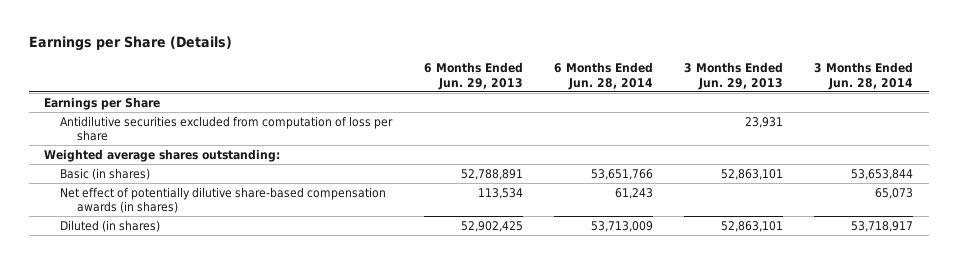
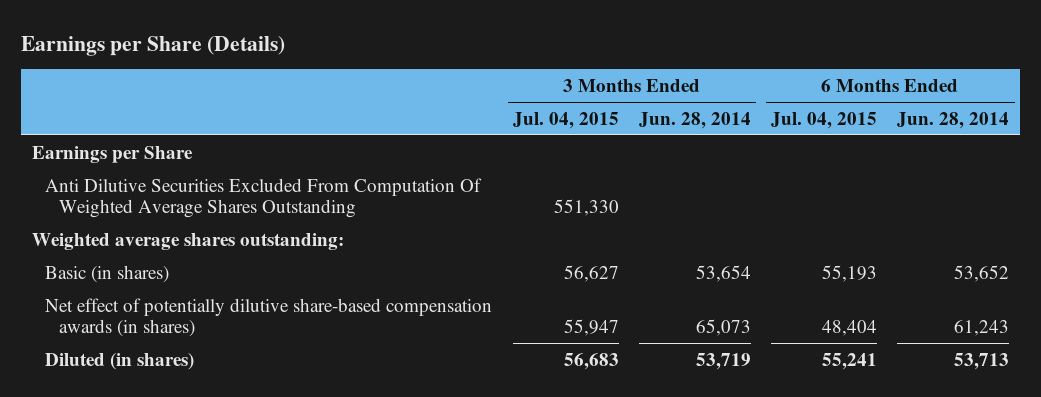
- | 6 Months Ended Jun. 29, 2013 | 6 Months Ended Jun. 28, 2014 | 3 Months Ended Jun. 29, 2013 | 3 Months Ended Jun. 28, 2014
+ | 3 Months Ended Jul. 04, 2015 | 3 Months Ended Jun. 28, 2014 | 6 Months Ended Jul. 04, 2015 | 6 Months Ended Jun. 28, 2014
- Antidilutive securities excluded from computation of loss per share | | | 23,931 |
+ Anti Dilutive Securities Excluded From Computation Of Weighted Average Shares Outstanding | 551,330 | | |
- Basic (in shares) | 52,788,891 | 53,651,766 | 52,863,101 | 53,653,844
+ Basic (in shares) | 56,627 | 53,654 | 55,193 | 53,652
- Diluted (in shares) | 52,902,425 | 53,713,009 | 52,863,101 | 53,718,917
+ Diluted (in shares) | 56,683 | 53,719 | 55,241 | 53,713

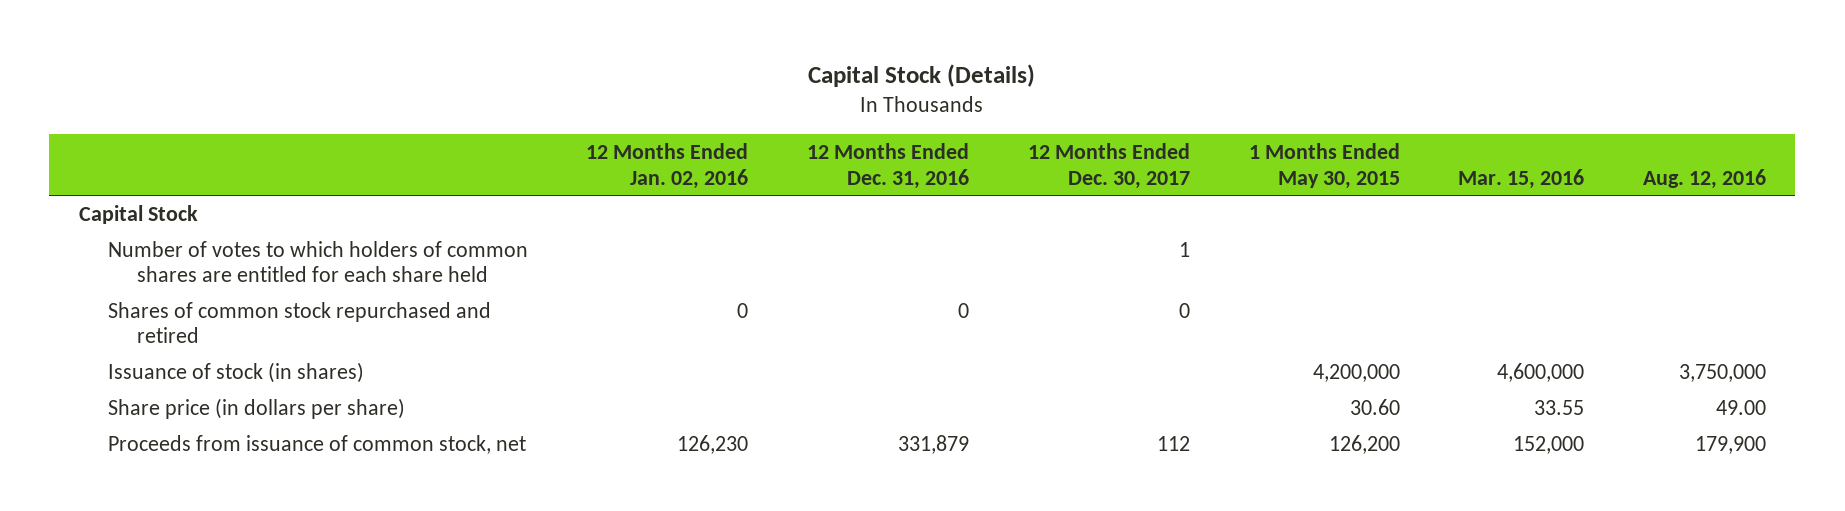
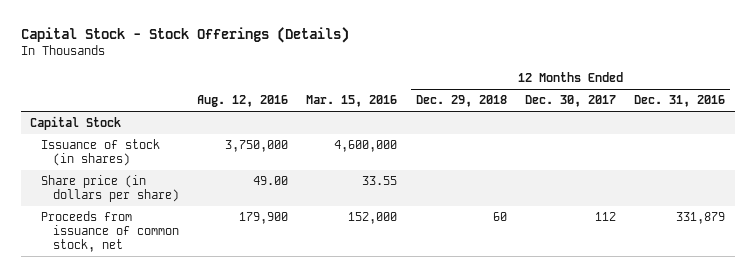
- Capital Stock (Details)
+ Capital Stock - Stock Offerings (Details)
- | 12 Months Ended Jan. 02, 2016 | 12 Months Ended Dec. 31, 2016 | 12 Months Ended Dec. 30, 2017 | 1 Months Ended May 30, 2015 | Mar. 15, 2016 | Aug. 12, 2016
+ | Aug. 12, 2016 | Mar. 15, 2016 | 12 Months Ended Dec. 29, 2018 | 12 Months Ended Dec. 30, 2017 | 12 Months Ended Dec. 31, 2016
- Number of votes to which holders of common shares are entitled for each share held | | | 1 | | |
- Shares of common stock repurchased and retired | 0 | 0 | 0 | | |

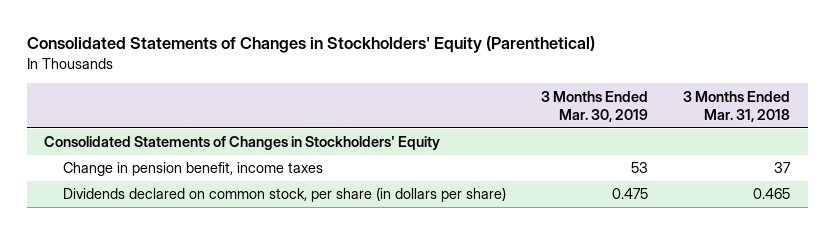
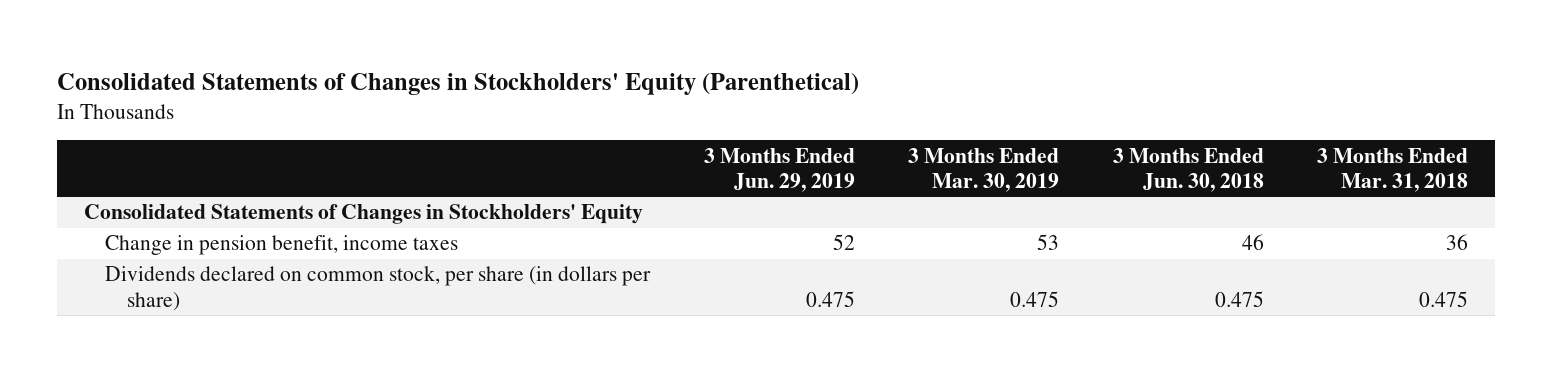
- | 3 Months Ended Mar. 30, 2019 | 3 Months Ended Mar. 31, 2018
+ | 3 Months Ended Jun. 29, 2019 | 3 Months Ended Mar. 30, 2019 | 3 Months Ended Jun. 30, 2018 | 3 Months Ended Mar. 31, 2018
- Change in pension benefit, income taxes | 53 | 37
- Dividends declared on common stock, per share (in dollars per share) | 0.475 | 0.465
+ Change in pension benefit, income taxes | 52 | 53 | 46 | 36
+ Dividends declared on common stock, per share (in dollars per share) | 0.475 | 0.475 | 0.475 | 0.475

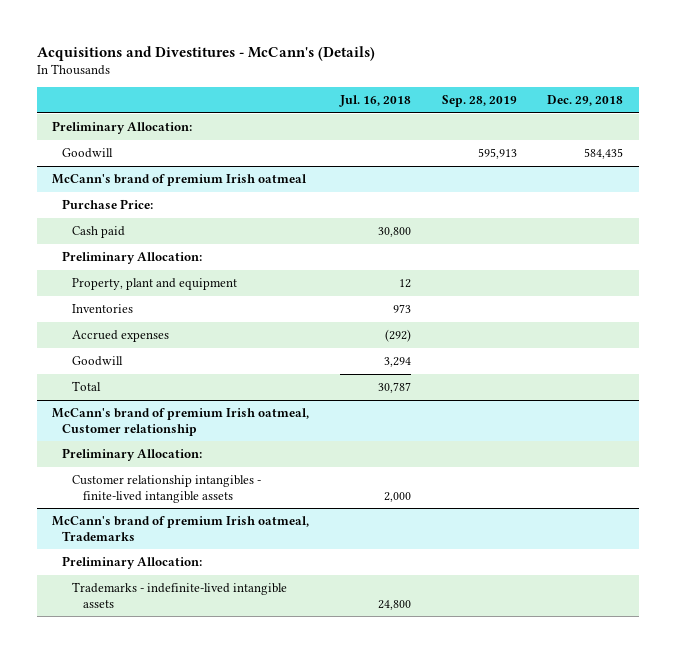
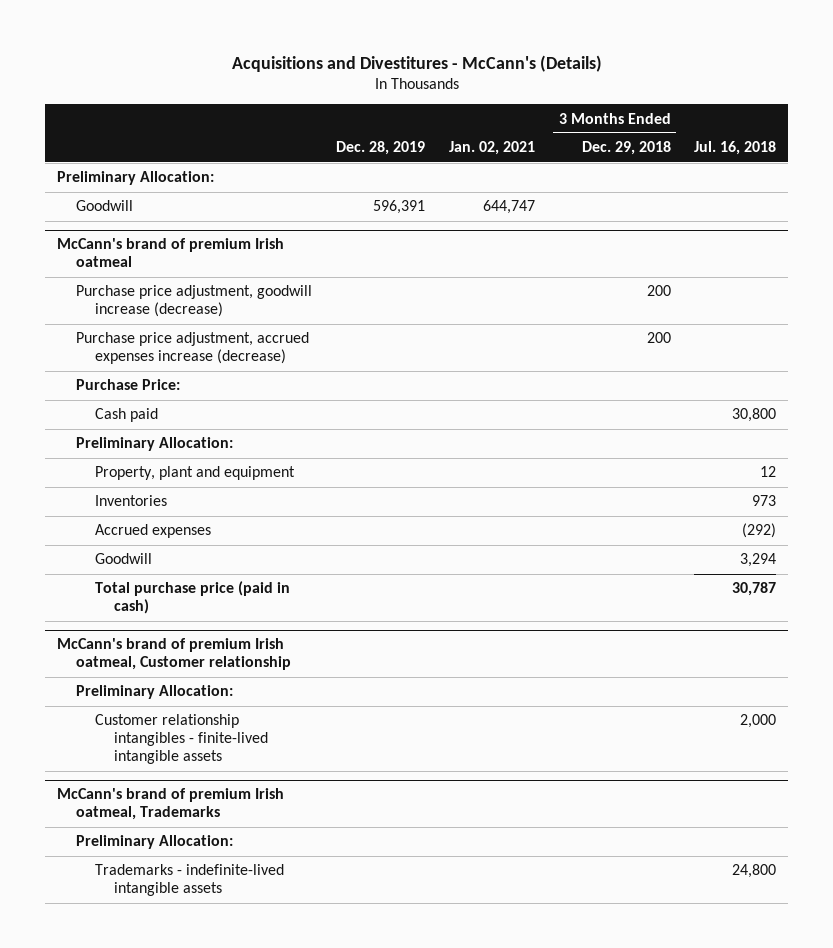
- | Jul. 16, 2018 | Sep. 28, 2019 | Dec. 29, 2018
+ | Dec. 28, 2019 | Jan. 02, 2021 | 3 Months Ended Dec. 29, 2018 | Jul. 16, 2018
@ McCann's brand of premium Irish oatmeal
+ Purchase price adjustment, goodwill increase (decrease) | | | 200 |
+ Purchase price adjustment, accrued expenses increase (decrease) | | | 200 |
- Total | 30,787 | |
+ Total purchase price (paid in cash) | | | | 30,787

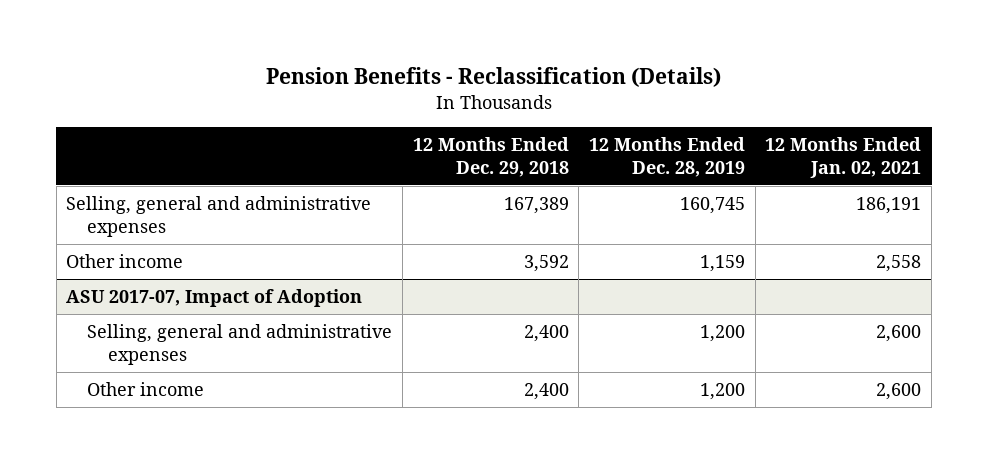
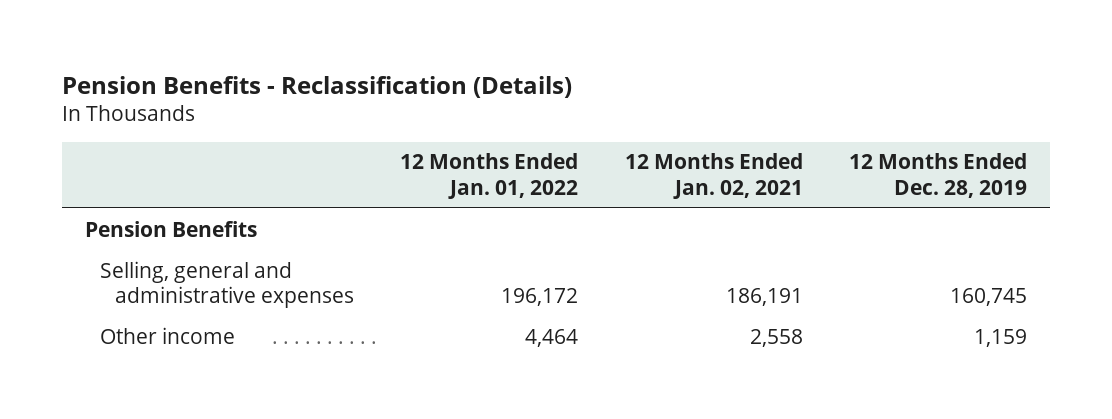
- | 12 Months Ended Dec. 29, 2018 | 12 Months Ended Dec. 28, 2019 | 12 Months Ended Jan. 02, 2021
+ | 12 Months Ended Jan. 01, 2022 | 12 Months Ended Jan. 02, 2021 | 12 Months Ended Dec. 28, 2019
+ Pension Benefits
- ASU 2017-07, Impact of Adoption
- Selling, general and administrative expenses | 2,400 | 1,200 | 2,600
- Other income | 2,400 | 1,200 | 2,600

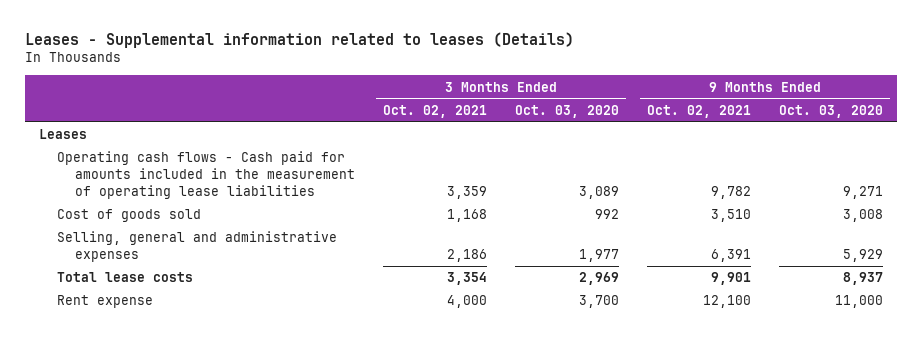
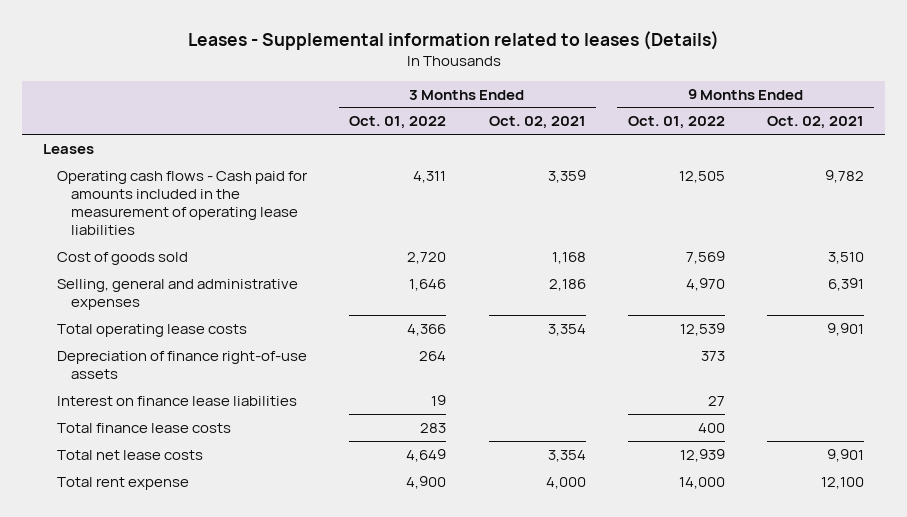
- | 3 Months Ended Oct. 02, 2021 | 3 Months Ended Oct. 03, 2020 | 9 Months Ended Oct. 02, 2021 | 9 Months Ended Oct. 03, 2020
+ | 3 Months Ended Oct. 01, 2022 | 3 Months Ended Oct. 02, 2021 | 9 Months Ended Oct. 01, 2022 | 9 Months Ended Oct. 02, 2021
- Total lease costs | 3,354 | 2,969 | 9,901 | 8,937
- Rent expense | 4,000 | 3,700 | 12,100 | 11,000
+ Total operating lease costs | 4,366 | 3,354 | 12,539 | 9,901
+ Depreciation of finance right-of-use assets | 264 | | 373 |
+ Interest on finance lease liabilities | 19 | | 27 |
+ Total finance lease costs | 283 | | 400 |
+ Total net lease costs | 4,649 | 3,354 | 12,939 | 9,901
+ Total rent expense | 4,900 | 4,000 | 14,000 | 12,100

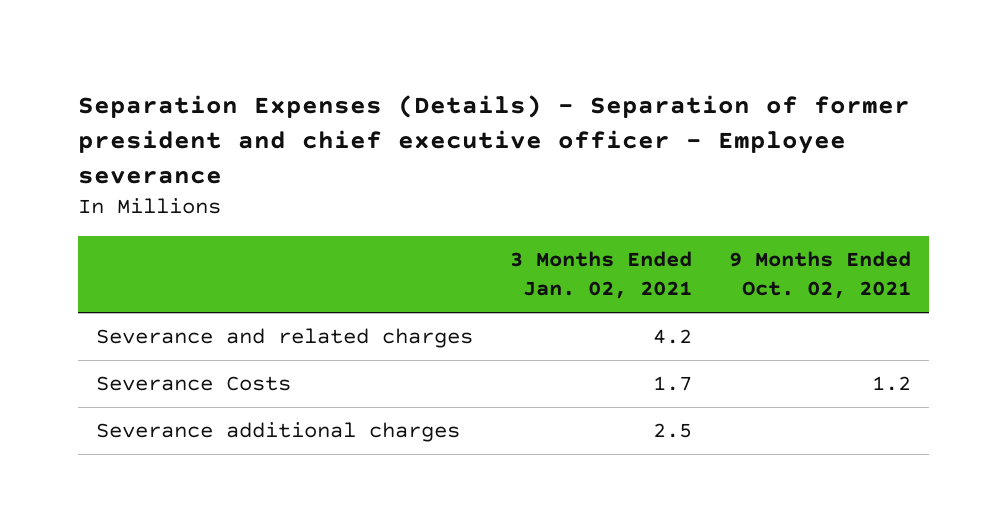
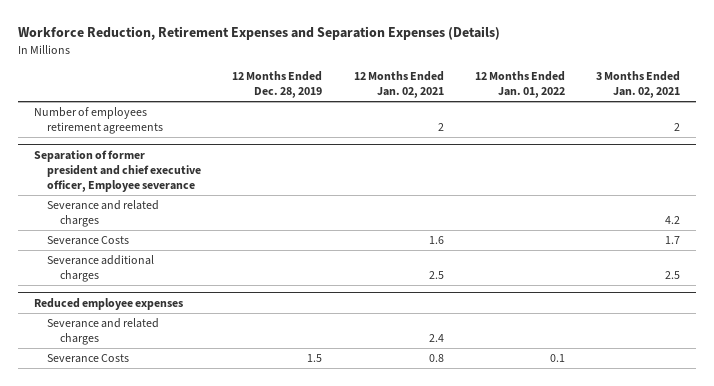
- Separation Expenses (Details) - Separation of former president and chief executive officer - Employee severance
+ Workforce Reduction, Retirement Expenses and Separation Expenses (Details)
- | 3 Months Ended Jan. 02, 2021 | 9 Months Ended Oct. 02, 2021
+ | 12 Months Ended Dec. 28, 2019 | 12 Months Ended Jan. 02, 2021 | 12 Months Ended Jan. 01, 2022 | 3 Months Ended Jan. 02, 2021
+ Number of employees retirement agreements | | 2 | | 2
+ Separation of former president and chief executive officer, Employee severance
+ Reduced employee expenses
+ Severance and related charges | | 2.4 | |
+ Severance Costs | 1.5 | 0.8 | 0.1 |

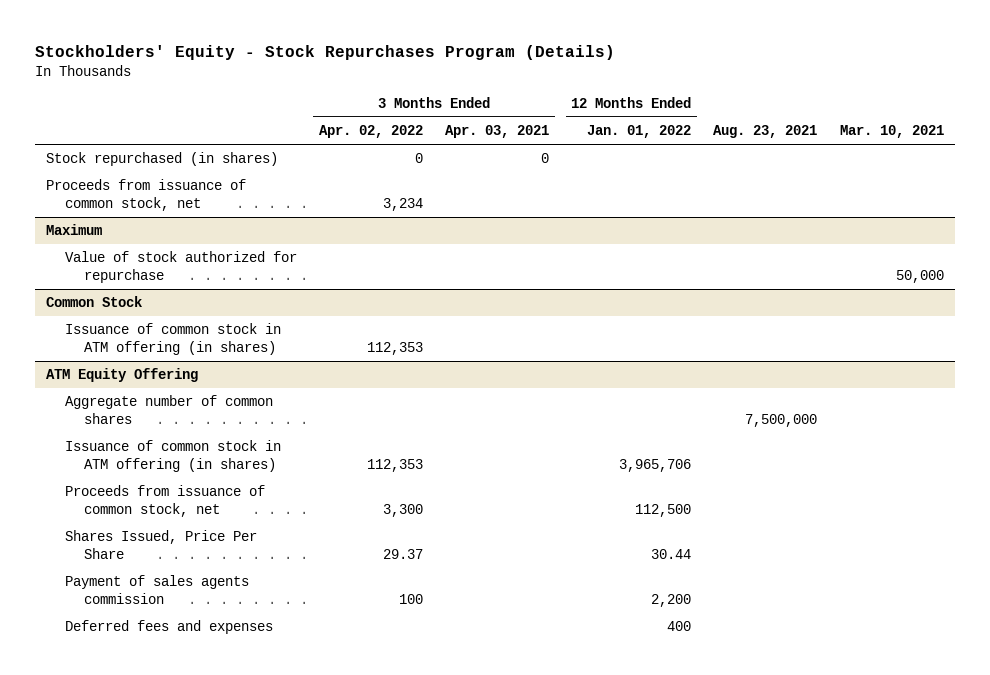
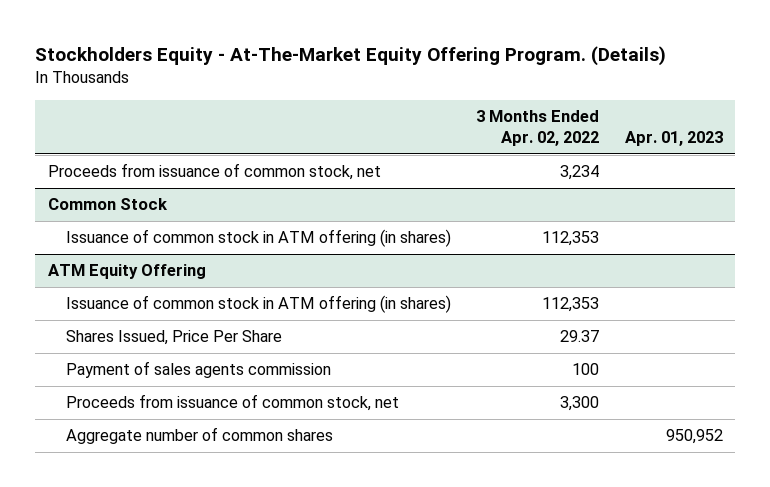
- Stockholders' Equity - Stock Repurchases Program (Details)
+ Stockholders Equity - At-The-Market Equity Offering Program. (Details)
- | 3 Months Ended Apr. 02, 2022 | 3 Months Ended Apr. 03, 2021 | 12 Months Ended Jan. 01, 2022 | Aug. 23, 2021 | Mar. 10, 2021
+ | 3 Months Ended Apr. 02, 2022 | Apr. 01, 2023
- Stock repurchased (in shares) | 0 | 0 | | |
- Maximum
- Value of stock authorized for repurchase | | | | | 50,000
@ ATM Equity Offering
- Deferred fees and expenses | | | 400 | |
moved down: Proceeds from issuance of common stock, net | 3,300 |
moved down: Aggregate number of common shares | | 950,952

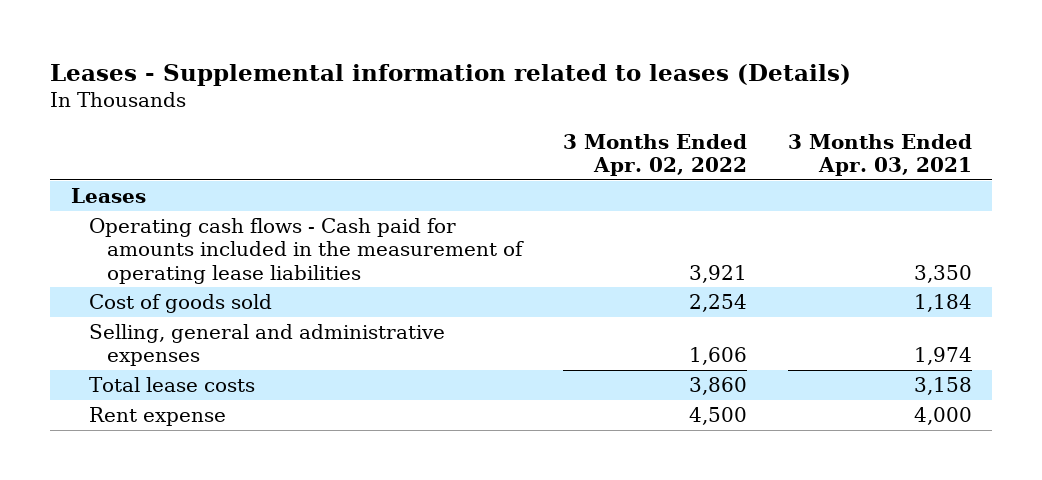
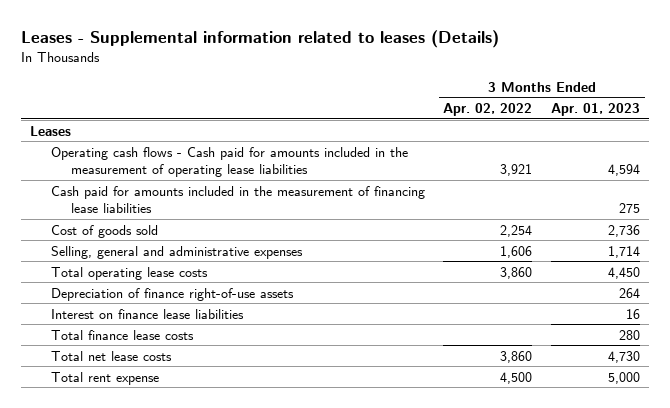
- | 3 Months Ended Apr. 02, 2022 | 3 Months Ended Apr. 03, 2021
+ | 3 Months Ended Apr. 02, 2022 | 3 Months Ended Apr. 01, 2023
+ Cash paid for amounts included in the measurement of financing lease liabilities | | 275
- Total lease costs | 3,860 | 3,158
- Rent expense | 4,500 | 4,000
+ Total operating lease costs | 3,860 | 4,450
+ Depreciation of finance right-of-use assets | | 264
+ Interest on finance lease liabilities | | 16
+ Total finance lease costs | | 280
+ Total net lease costs | 3,860 | 4,730
+ Total rent expense | 4,500 | 5,000

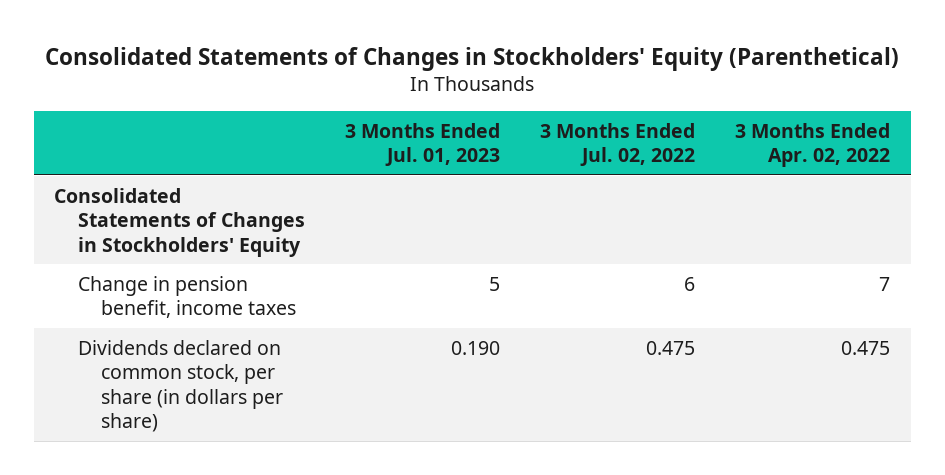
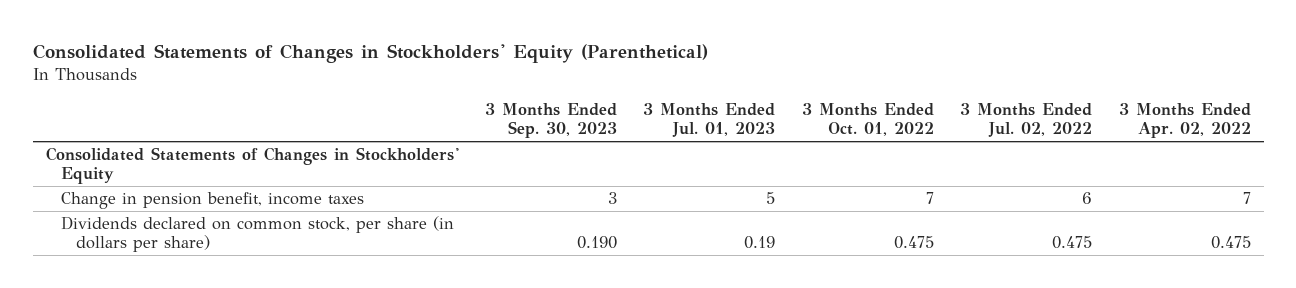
- | 3 Months Ended Jul. 01, 2023 | 3 Months Ended Jul. 02, 2022 | 3 Months Ended Apr. 02, 2022
+ | 3 Months Ended Sep. 30, 2023 | 3 Months Ended Jul. 01, 2023 | 3 Months Ended Oct. 01, 2022 | 3 Months Ended Jul. 02, 2022 | 3 Months Ended Apr. 02, 2022
- Dividends declared on common stock, per share (in dollars per share) | 0.190 | 0.475 | 0.475
+ Dividends declared on common stock, per share (in dollars per share) | 0.190 | 0.19 | 0.475 | 0.475 | 0.475

